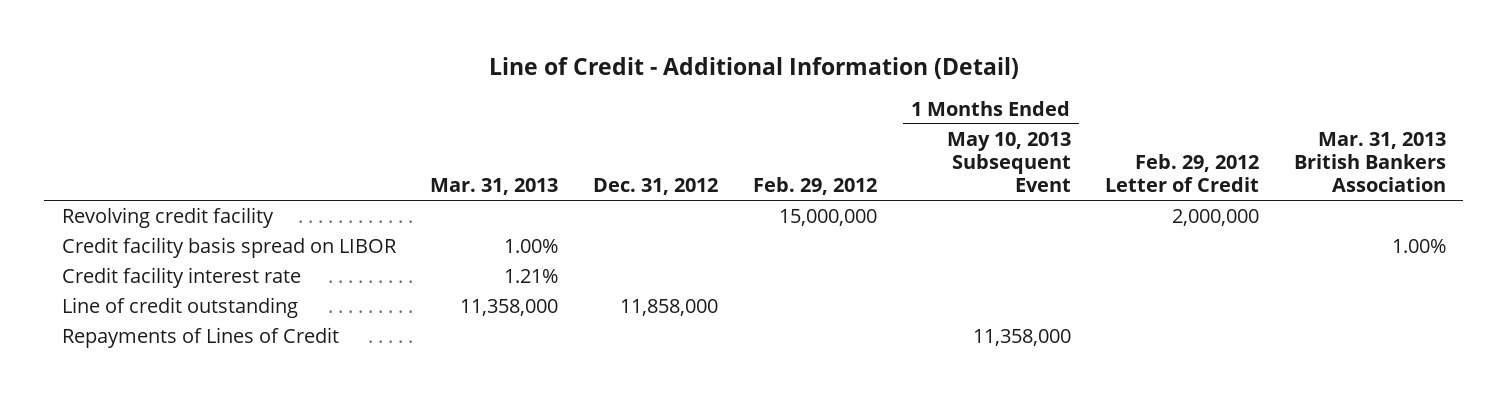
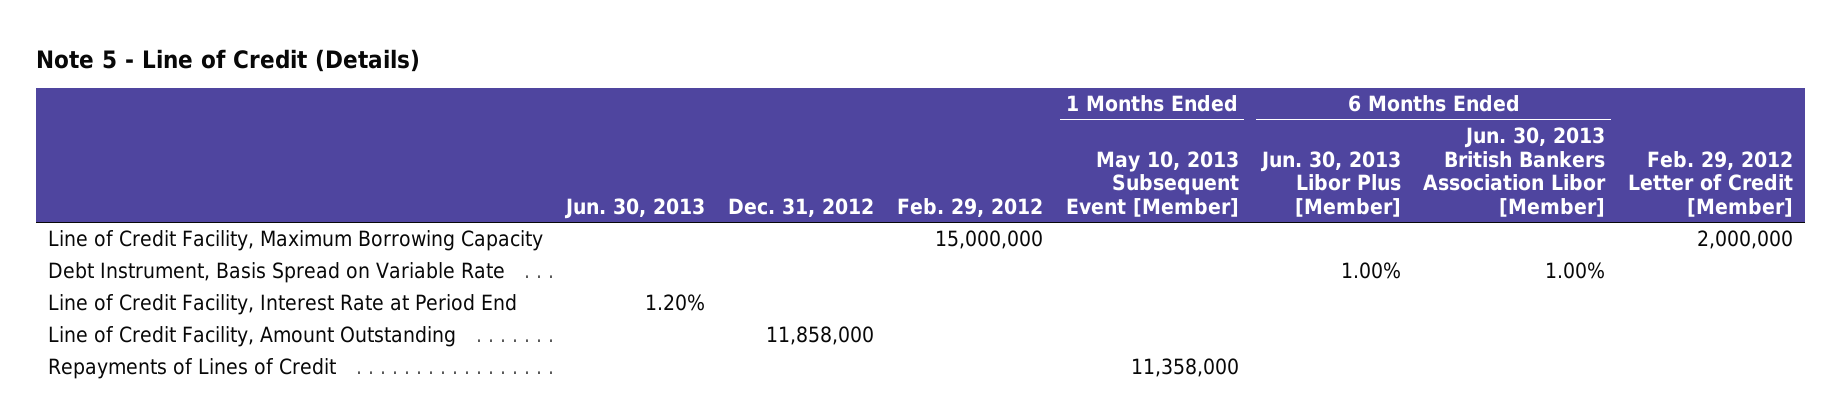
- Line of Credit - Additional Information (Detail)
+ Note 5 - Line of Credit (Details)
- | Mar. 31, 2013 | Dec. 31, 2012 | Feb. 29, 2012 | 1 Months Ended May 10, 2013 Subsequent Event | Feb. 29, 2012 Letter of Credit | Mar. 31, 2013 British Bankers Association
+ | Jun. 30, 2013 | Dec. 31, 2012 | Feb. 29, 2012 | 1 Months Ended May 10, 2013 Subsequent Event [Member] | 6 Months Ended Jun. 30, 2013 Libor Plus [Member] | 6 Months Ended Jun. 30, 2013 British Bankers Association Libor [Member] | Feb. 29, 2012 Letter of Credit [Member]
- Revolving credit facility | | | 15,000,000 | | 2,000,000 |
- Credit facility basis spread on LIBOR | 1.00% | | | | | 1.00%
- Credit facility interest rate | 1.21% | | | | |
- Line of credit outstanding | 11,358,000 | 11,858,000 | | | |
+ Line of Credit Facility, Maximum Borrowing Capacity | | | 15,000,000 | | | | 2,000,000
+ Debt Instrument, Basis Spread on Variable Rate | | | | | 1.00% | 1.00% |
+ Line of Credit Facility, Interest Rate at Period End | 1.20% | | | | | |
+ Line of Credit Facility, Amount Outstanding | | 11,858,000 | | | | |

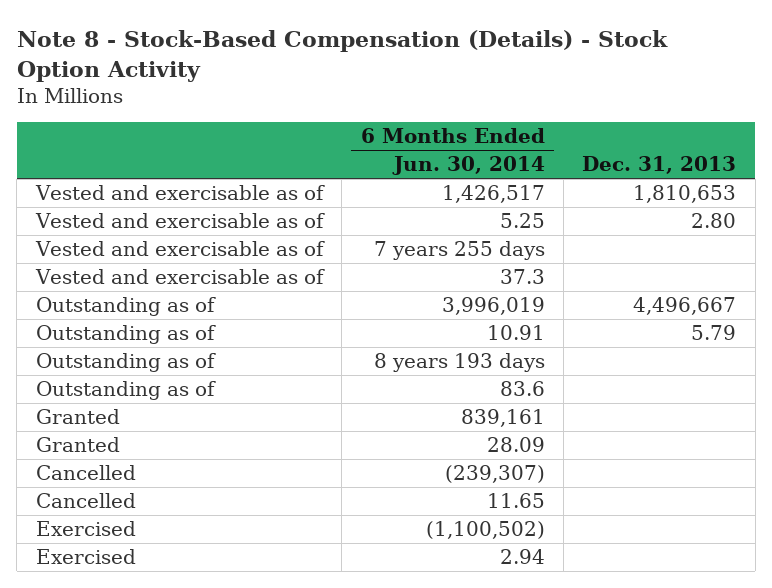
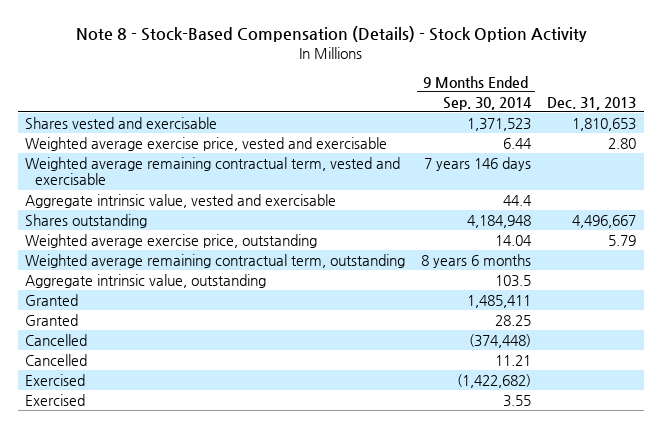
- | 6 Months Ended Jun. 30, 2014 | Dec. 31, 2013
+ | 9 Months Ended Sep. 30, 2014 | Dec. 31, 2013
- Vested and exercisable as of | 1,426,517 | 1,810,653
- Vested and exercisable as of | 5.25 | 2.80
- Vested and exercisable as of | 7 years 255 days |
- Vested and exercisable as of | 37.3 |
- Outstanding as of | 3,996,019 | 4,496,667
- Outstanding as of | 10.91 | 5.79
- Outstanding as of | 8 years 193 days |
- Outstanding as of | 83.6 |
+ Shares vested and exercisable | 1,371,523 | 1,810,653
+ Weighted average exercise price, vested and exercisable | 6.44 | 2.80
+ Weighted average remaining contractual term, vested and exercisable | 7 years 146 days |
+ Aggregate intrinsic value, vested and exercisable | 44.4 |
+ Shares outstanding | 4,184,948 | 4,496,667
+ Weighted average exercise price, outstanding | 14.04 | 5.79
+ Weighted average remaining contractual term, outstanding | 8 years 6 months |
+ Aggregate intrinsic value, outstanding | 103.5 |

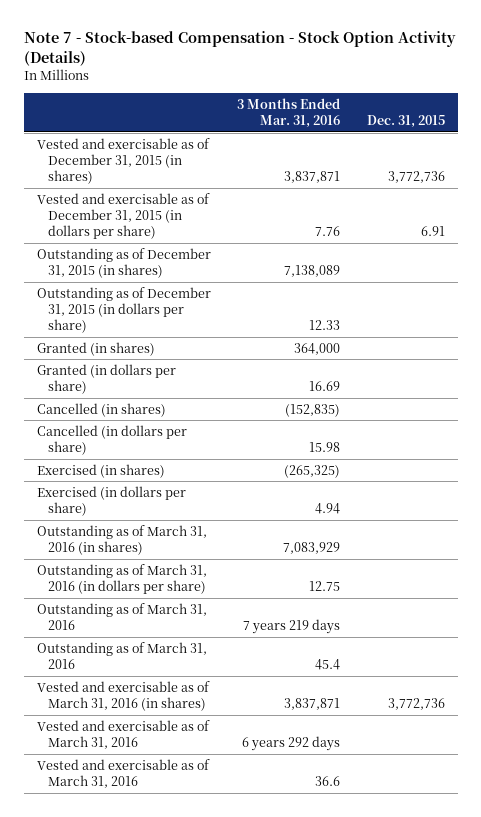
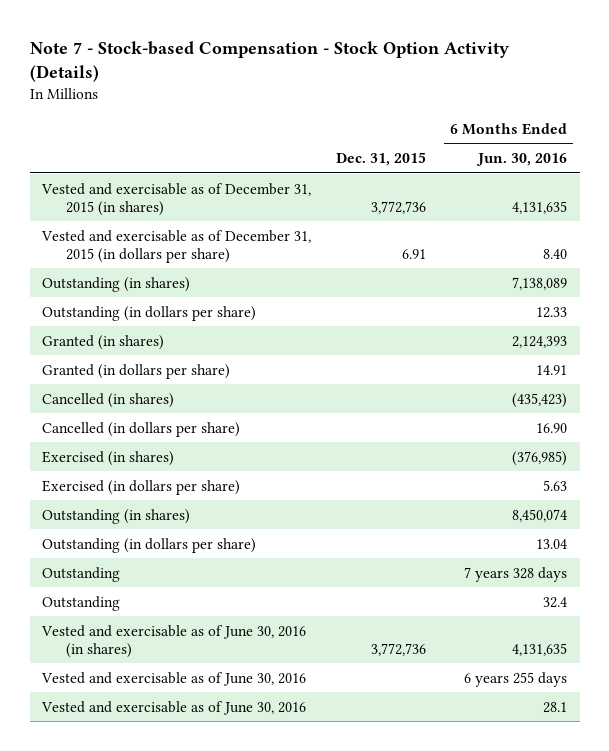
- | 3 Months Ended Mar. 31, 2016 | Dec. 31, 2015
+ | Dec. 31, 2015 | 6 Months Ended Jun. 30, 2016
- Outstanding as of December 31, 2015 (in shares) | 7,138,089 |
- Outstanding as of December 31, 2015 (in dollars per share) | 12.33 |
+ Outstanding (in shares) | | 7,138,089
+ Outstanding (in dollars per share) | | 12.33
- Outstanding as of March 31, 2016 (in shares) | 7,083,929 |
- Outstanding as of March 31, 2016 (in dollars per share) | 12.75 |
- Outstanding as of March 31, 2016 | 7 years 219 days |
- Outstanding as of March 31, 2016 | 45.4 |
- Vested and exercisable as of March 31, 2016 (in shares) | 3,837,871 | 3,772,736
- Vested and exercisable as of March 31, 2016 | 6 years 292 days |
- Vested and exercisable as of March 31, 2016 | 36.6 |
+ Outstanding (in shares) | | 8,450,074
+ Outstanding (in dollars per share) | | 13.04
+ Outstanding | | 7 years 328 days
+ Outstanding | | 32.4
+ Vested and exercisable as of June 30, 2016 (in shares) | 3,772,736 | 4,131,635
+ Vested and exercisable as of June 30, 2016 | | 6 years 255 days
+ Vested and exercisable as of June 30, 2016 | | 28.1

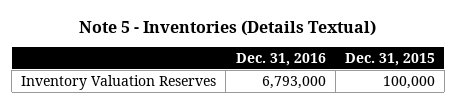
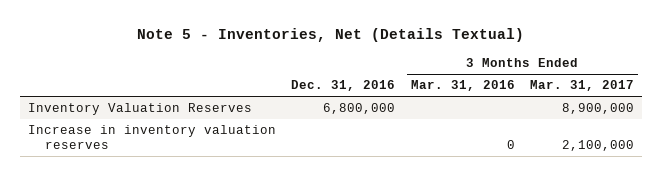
- Note 5 - Inventories (Details Textual)
+ Note 5 - Inventories, Net (Details Textual)
- | Dec. 31, 2016 | Dec. 31, 2015
+ | Dec. 31, 2016 | 3 Months Ended Mar. 31, 2016 | 3 Months Ended Mar. 31, 2017
- Inventory Valuation Reserves | 6,793,000 | 100,000
+ Inventory Valuation Reserves | 6,800,000 | | 8,900,000
+ Increase in inventory valuation reserves | | 0 | 2,100,000

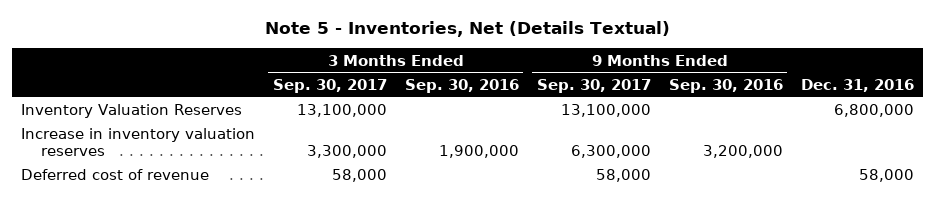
- | Dec. 31, 2016 | 3 Months Ended Mar. 31, 2016 | 3 Months Ended Mar. 31, 2017
+ | 3 Months Ended Sep. 30, 2017 | 3 Months Ended Sep. 30, 2016 | 9 Months Ended Sep. 30, 2017 | 9 Months Ended Sep. 30, 2016 | Dec. 31, 2016
+ Deferred cost of revenue | 58,000 | | 58,000 | | 58,000

